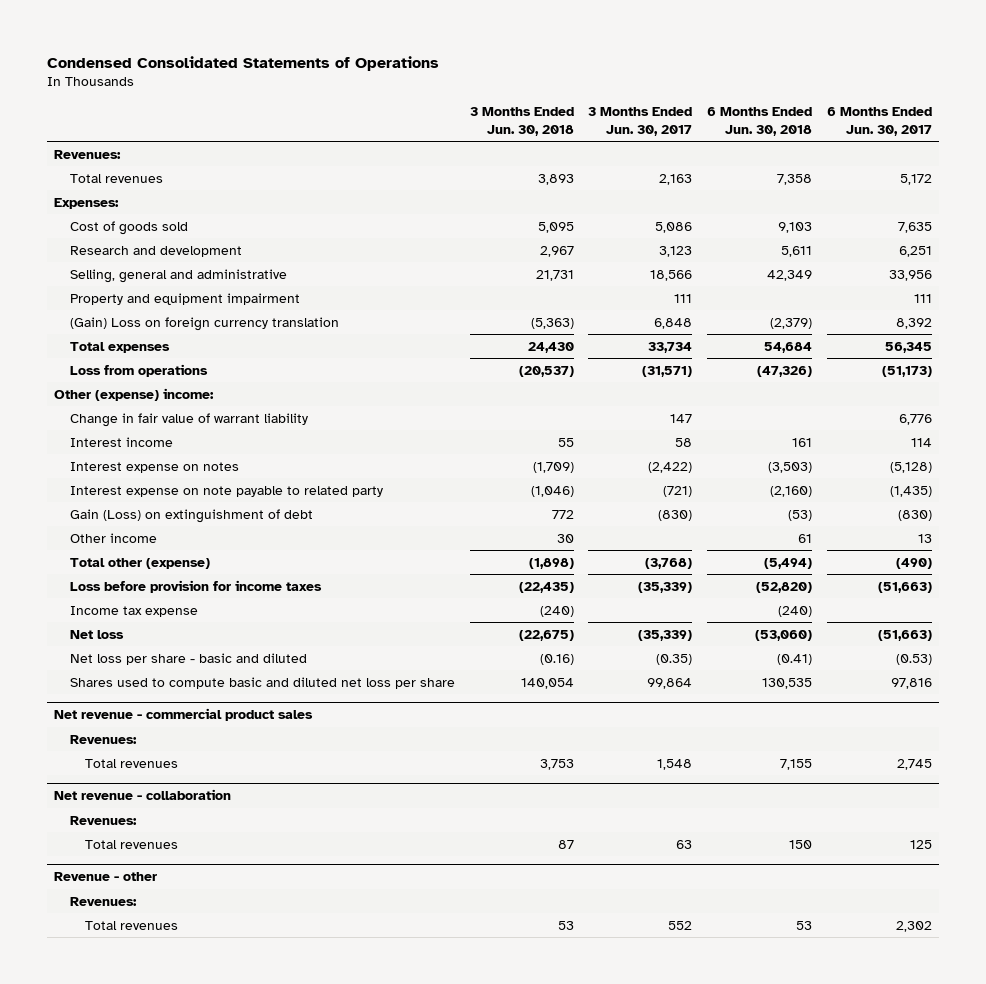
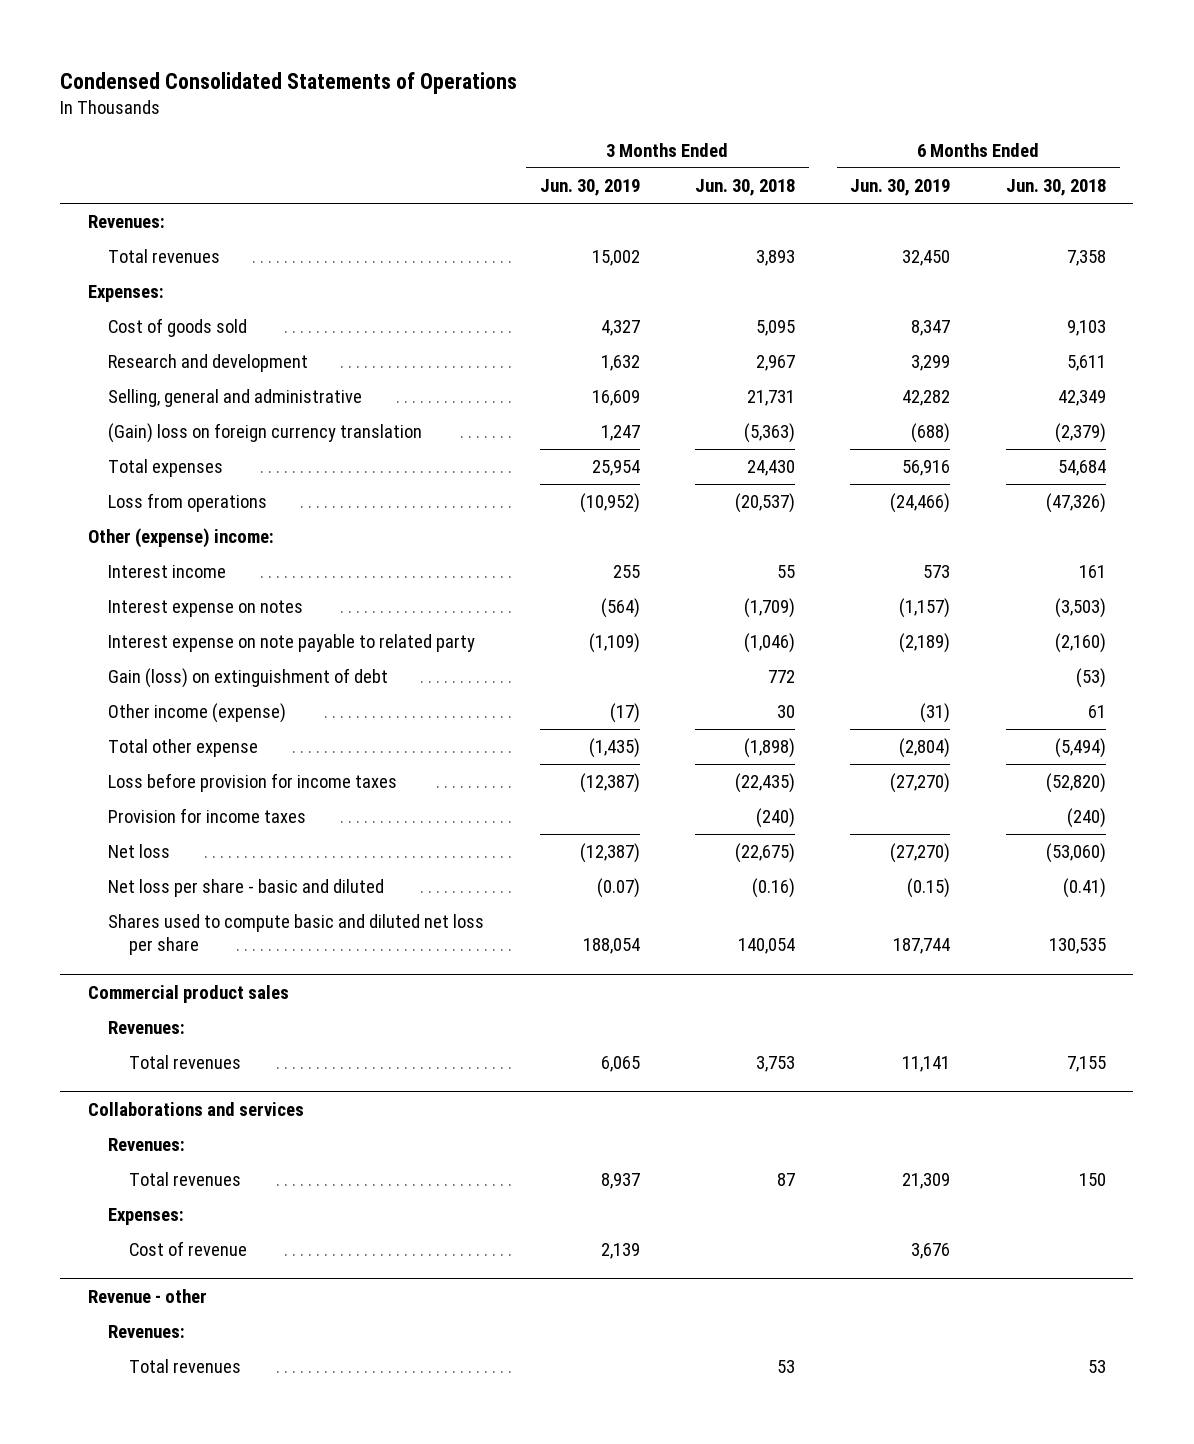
- | 3 Months Ended Jun. 30, 2018 | 3 Months Ended Jun. 30, 2017 | 6 Months Ended Jun. 30, 2018 | 6 Months Ended Jun. 30, 2017
+ | 3 Months Ended Jun. 30, 2019 | 3 Months Ended Jun. 30, 2018 | 6 Months Ended Jun. 30, 2019 | 6 Months Ended Jun. 30, 2018
- Property and equipment impairment | | 111 | | 111
- (Gain) Loss on foreign currency translation | (5,363) | 6,848 | (2,379) | 8,392
+ (Gain) loss on foreign currency translation | 1,247 | (5,363) | (688) | (2,379)
- Change in fair value of warrant liability | | 147 | | 6,776
- Gain (Loss) on extinguishment of debt | 772 | (830) | (53) | (830)
- Other income | 30 | | 61 | 13
- Total other (expense) | (1,898) | (3,768) | (5,494) | (490)
+ Gain (loss) on extinguishment of debt | | 772 | | (53)
+ Other income (expense) | (17) | 30 | (31) | 61
+ Total other expense | (1,435) | (1,898) | (2,804) | (5,494)
- Income tax expense | (240) | | (240) |
+ Provision for income taxes | | (240) | | (240)
- Net revenue - commercial product sales
+ Commercial product sales
- Net revenue - collaboration
+ Collaborations and services
+ Expenses:
+ Cost of revenue | 2,139 | | 3,676 |

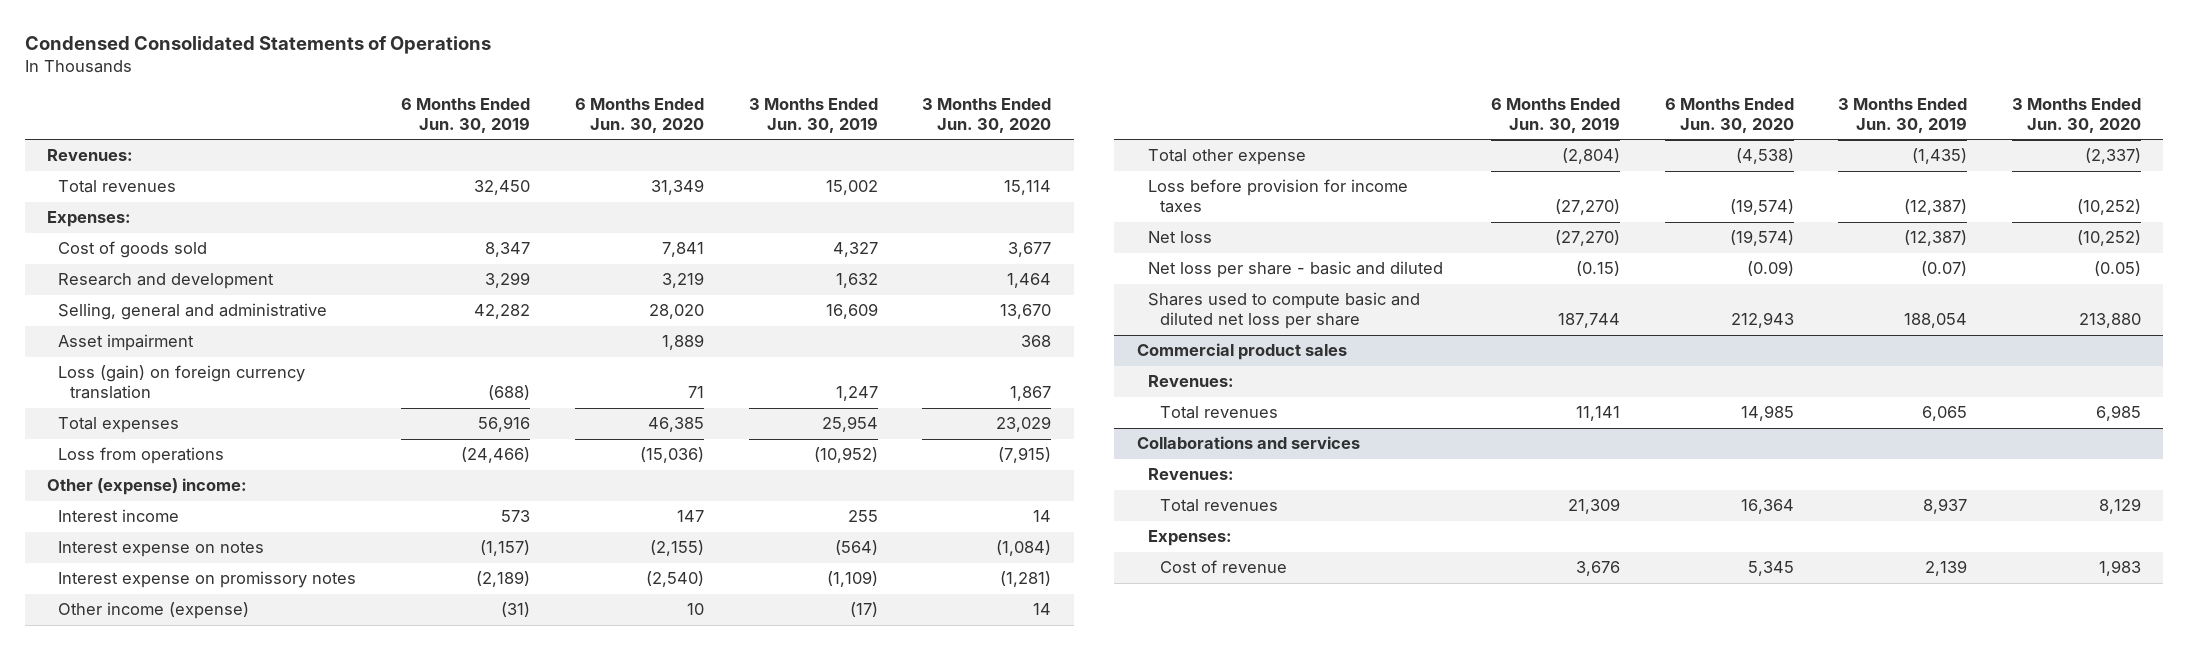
- | 3 Months Ended Jun. 30, 2019 | 3 Months Ended Jun. 30, 2018 | 6 Months Ended Jun. 30, 2019 | 6 Months Ended Jun. 30, 2018
+ | 6 Months Ended Jun. 30, 2019 | 6 Months Ended Jun. 30, 2020 | 3 Months Ended Jun. 30, 2019 | 3 Months Ended Jun. 30, 2020
- (Gain) loss on foreign currency translation | 1,247 | (5,363) | (688) | (2,379)
+ Asset impairment | | 1,889 | | 368
+ Loss (gain) on foreign currency translation | (688) | 71 | 1,247 | 1,867
- Interest expense on note payable to related party | (1,109) | (1,046) | (2,189) | (2,160)
- Gain (loss) on extinguishment of debt | | 772 | | (53)
+ Interest expense on promissory notes | (2,189) | (2,540) | (1,109) | (1,281)
- Provision for income taxes | | (240) | | (240)
- Revenue - other
- Revenues:
- Total revenues | | 53 | | 53

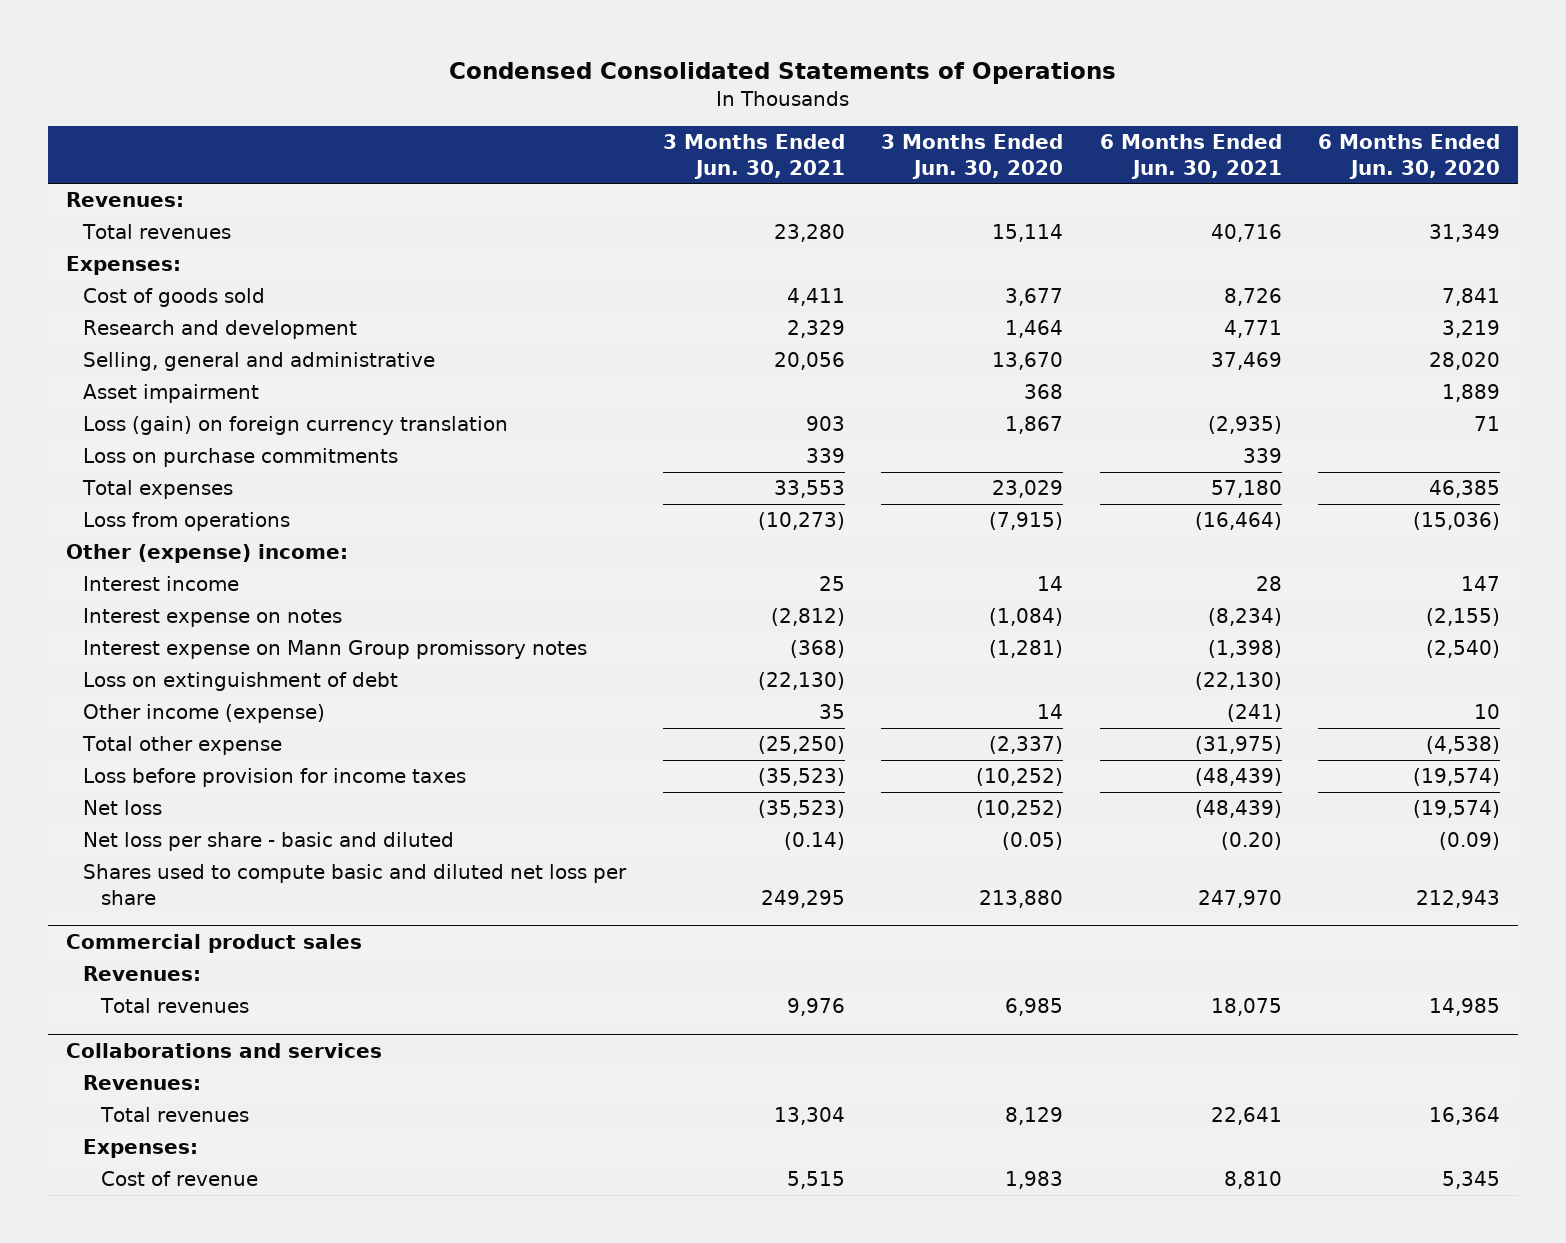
- | 6 Months Ended Jun. 30, 2019 | 6 Months Ended Jun. 30, 2020 | 3 Months Ended Jun. 30, 2019 | 3 Months Ended Jun. 30, 2020
+ | 3 Months Ended Jun. 30, 2021 | 3 Months Ended Jun. 30, 2020 | 6 Months Ended Jun. 30, 2021 | 6 Months Ended Jun. 30, 2020
+ Loss on purchase commitments | 339 | | 339 |
- Interest expense on promissory notes | (2,189) | (2,540) | (1,109) | (1,281)
+ Interest expense on Mann Group promissory notes | (368) | (1,281) | (1,398) | (2,540)
+ Loss on extinguishment of debt | (22,130) | | (22,130) |

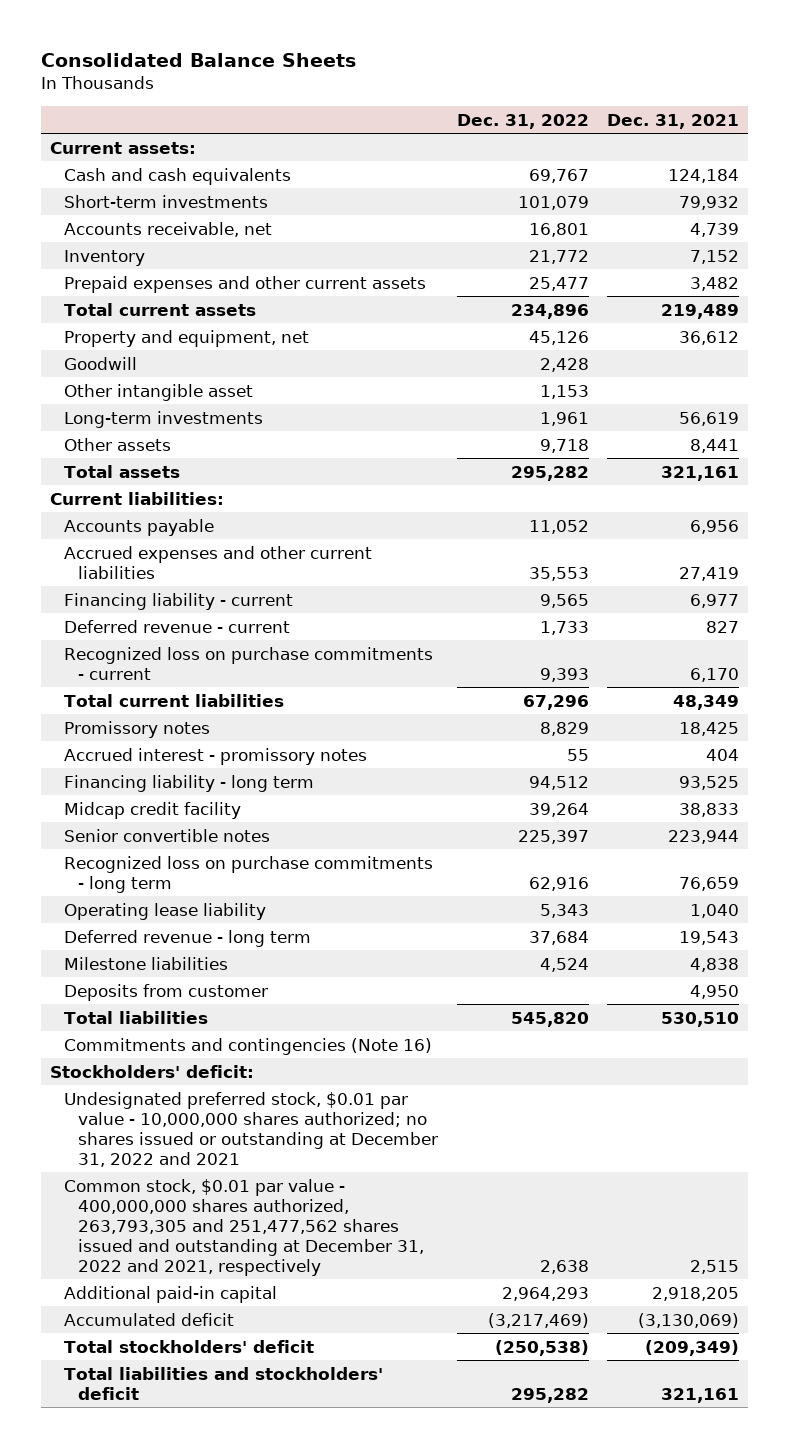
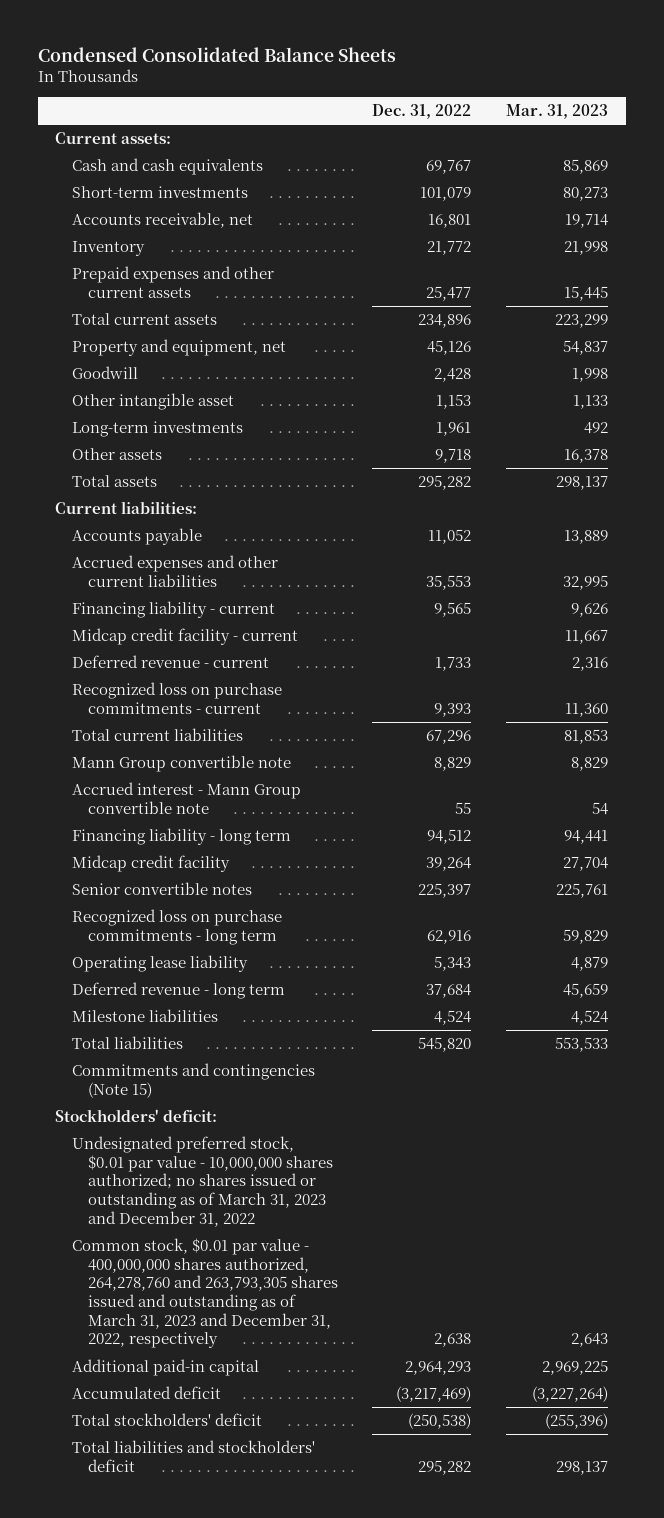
- Consolidated Balance Sheets
+ Condensed Consolidated Balance Sheets
- | Dec. 31, 2022 | Dec. 31, 2021
+ | Dec. 31, 2022 | Mar. 31, 2023
+ Midcap credit facility - current | | 11,667
- Promissory notes | 8,829 | 18,425
- Accrued interest - promissory notes | 55 | 404
+ Mann Group convertible note | 8,829 | 8,829
+ Accrued interest - Mann Group convertible note | 55 | 54
- Deposits from customer | | 4,950
- Commitments and contingencies (Note 16)
+ Commitments and contingencies (Note 15)
- Undesignated preferred stock, $0.01 par value - 10,000,000 shares authorized; no shares issued or outstanding at December 31, 2022 and 2021
- Common stock, $0.01 par value - 400,000,000 shares authorized, 263,793,305 and 251,477,562 shares issued and outstanding at December 31, 2022 and 2021, respectively | 2,638 | 2,515
+ Undesignated preferred stock, $0.01 par value - 10,000,000 shares authorized; no shares issued or outstanding as of March 31, 2023 and December 31, 2022
+ Common stock, $0.01 par value - 400,000,000 shares authorized, 264,278,760 and 263,793,305 shares issued and outstanding as of March 31, 2023 and December 31, 2022, respectively | 2,638 | 2,643

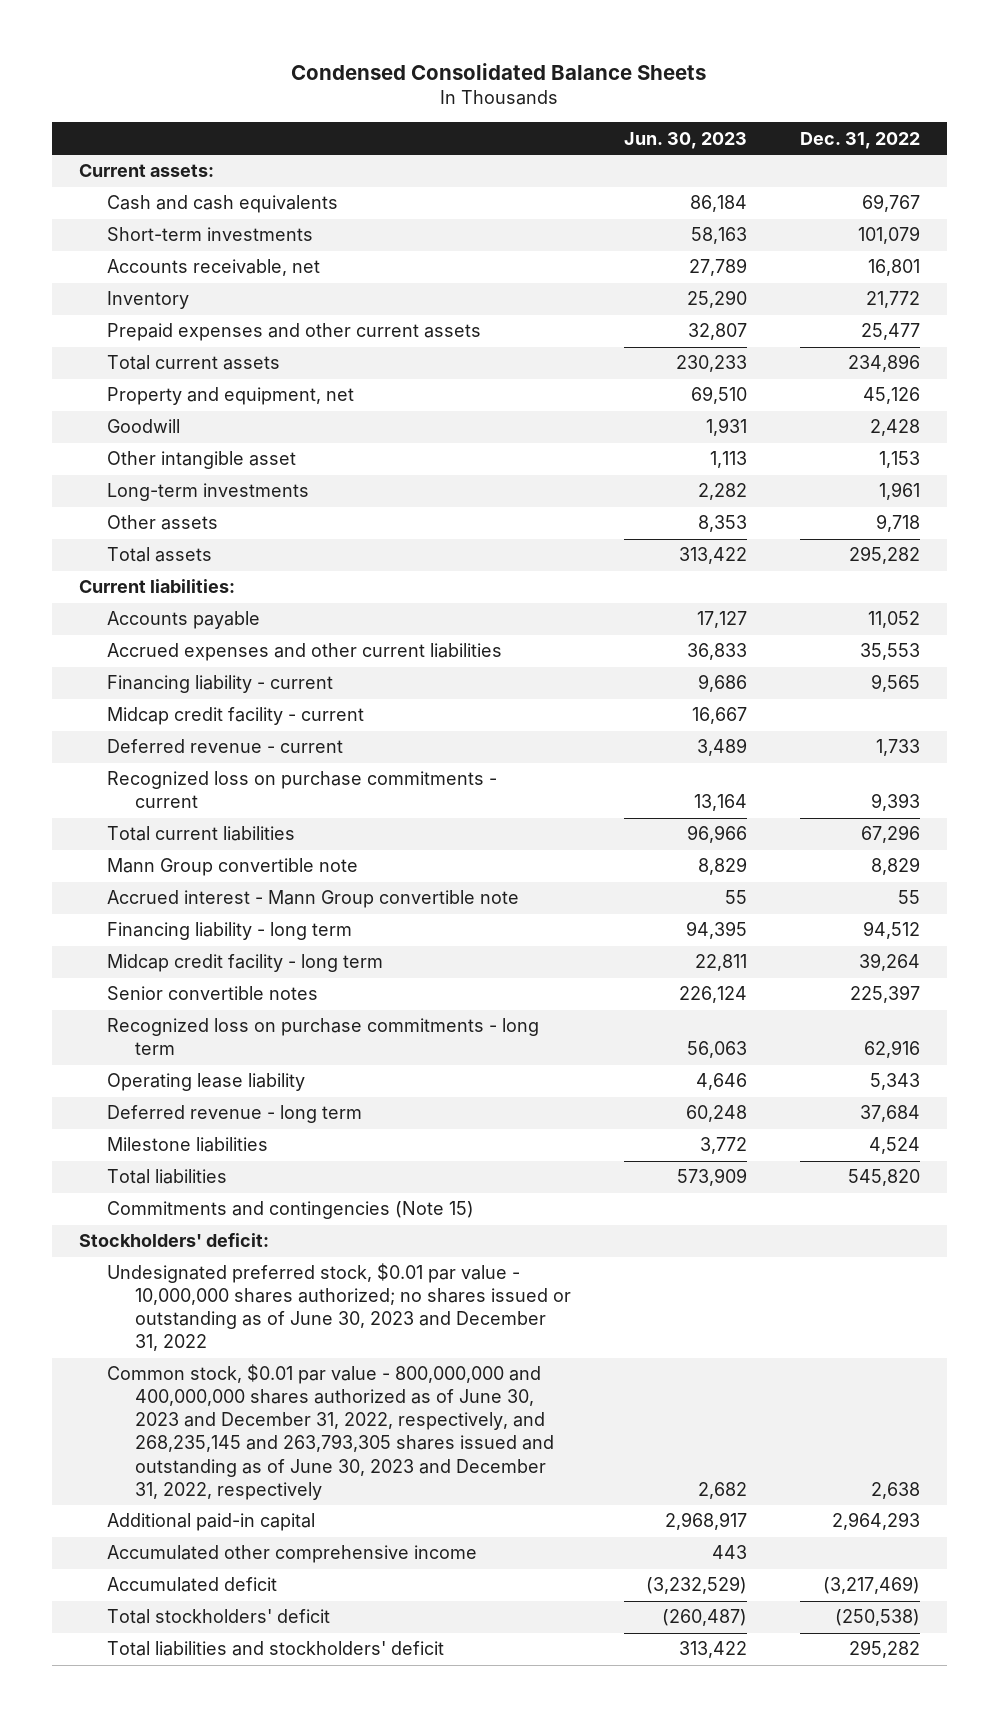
- | Dec. 31, 2022 | Mar. 31, 2023
+ | Jun. 30, 2023 | Dec. 31, 2022
- Midcap credit facility | 39,264 | 27,704
+ Midcap credit facility - long term | 22,811 | 39,264
- Undesignated preferred stock, $0.01 par value - 10,000,000 shares authorized; no shares issued or outstanding as of March 31, 2023 and December 31, 2022
- Common stock, $0.01 par value - 400,000,000 shares authorized, 264,278,760 and 263,793,305 shares issued and outstanding as of March 31, 2023 and December 31, 2022, respectively | 2,638 | 2,643
+ Undesignated preferred stock, $0.01 par value - 10,000,000 shares authorized; no shares issued or outstanding as of June 30, 2023 and December 31, 2022
+ Common stock, $0.01 par value - 800,000,000 and 400,000,000 shares authorized as of June 30, 2023 and December 31, 2022, respectively, and 268,235,145 and 263,793,305 shares issued and outstanding as of June 30, 2023 and December 31, 2022, respectively | 2,682 | 2,638
+ Accumulated other comprehensive income | 443 |

